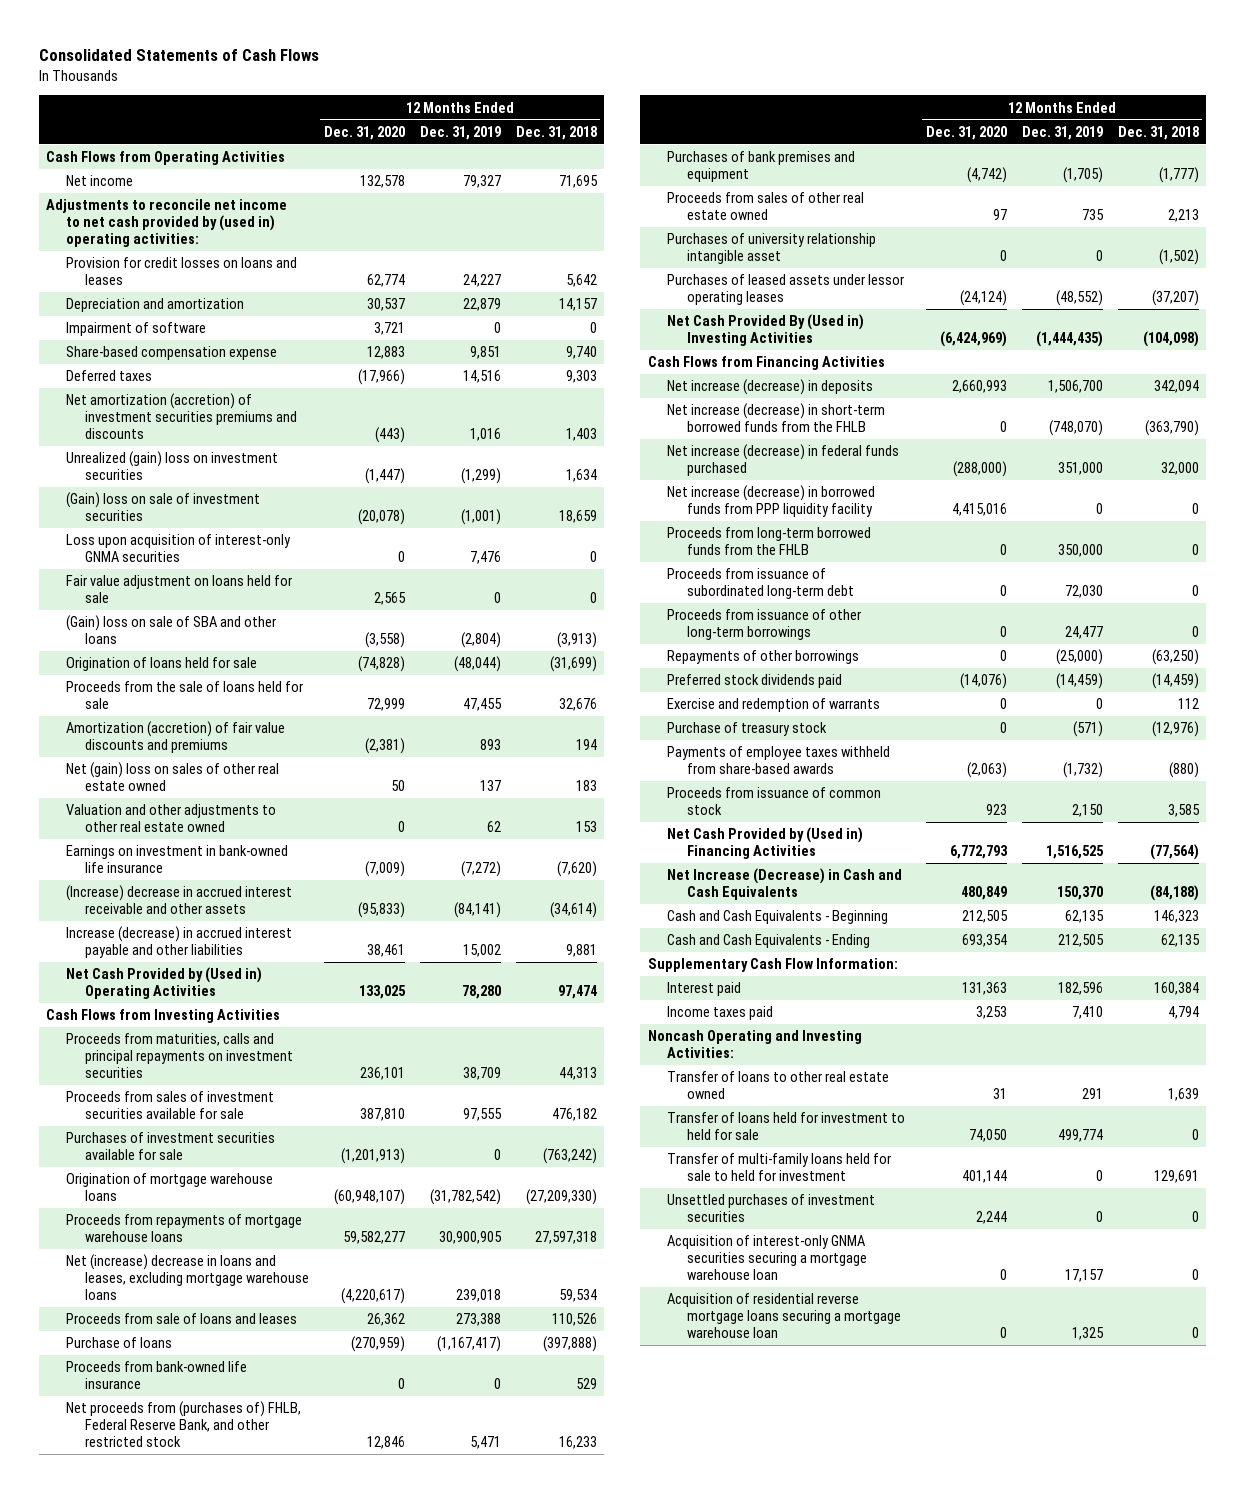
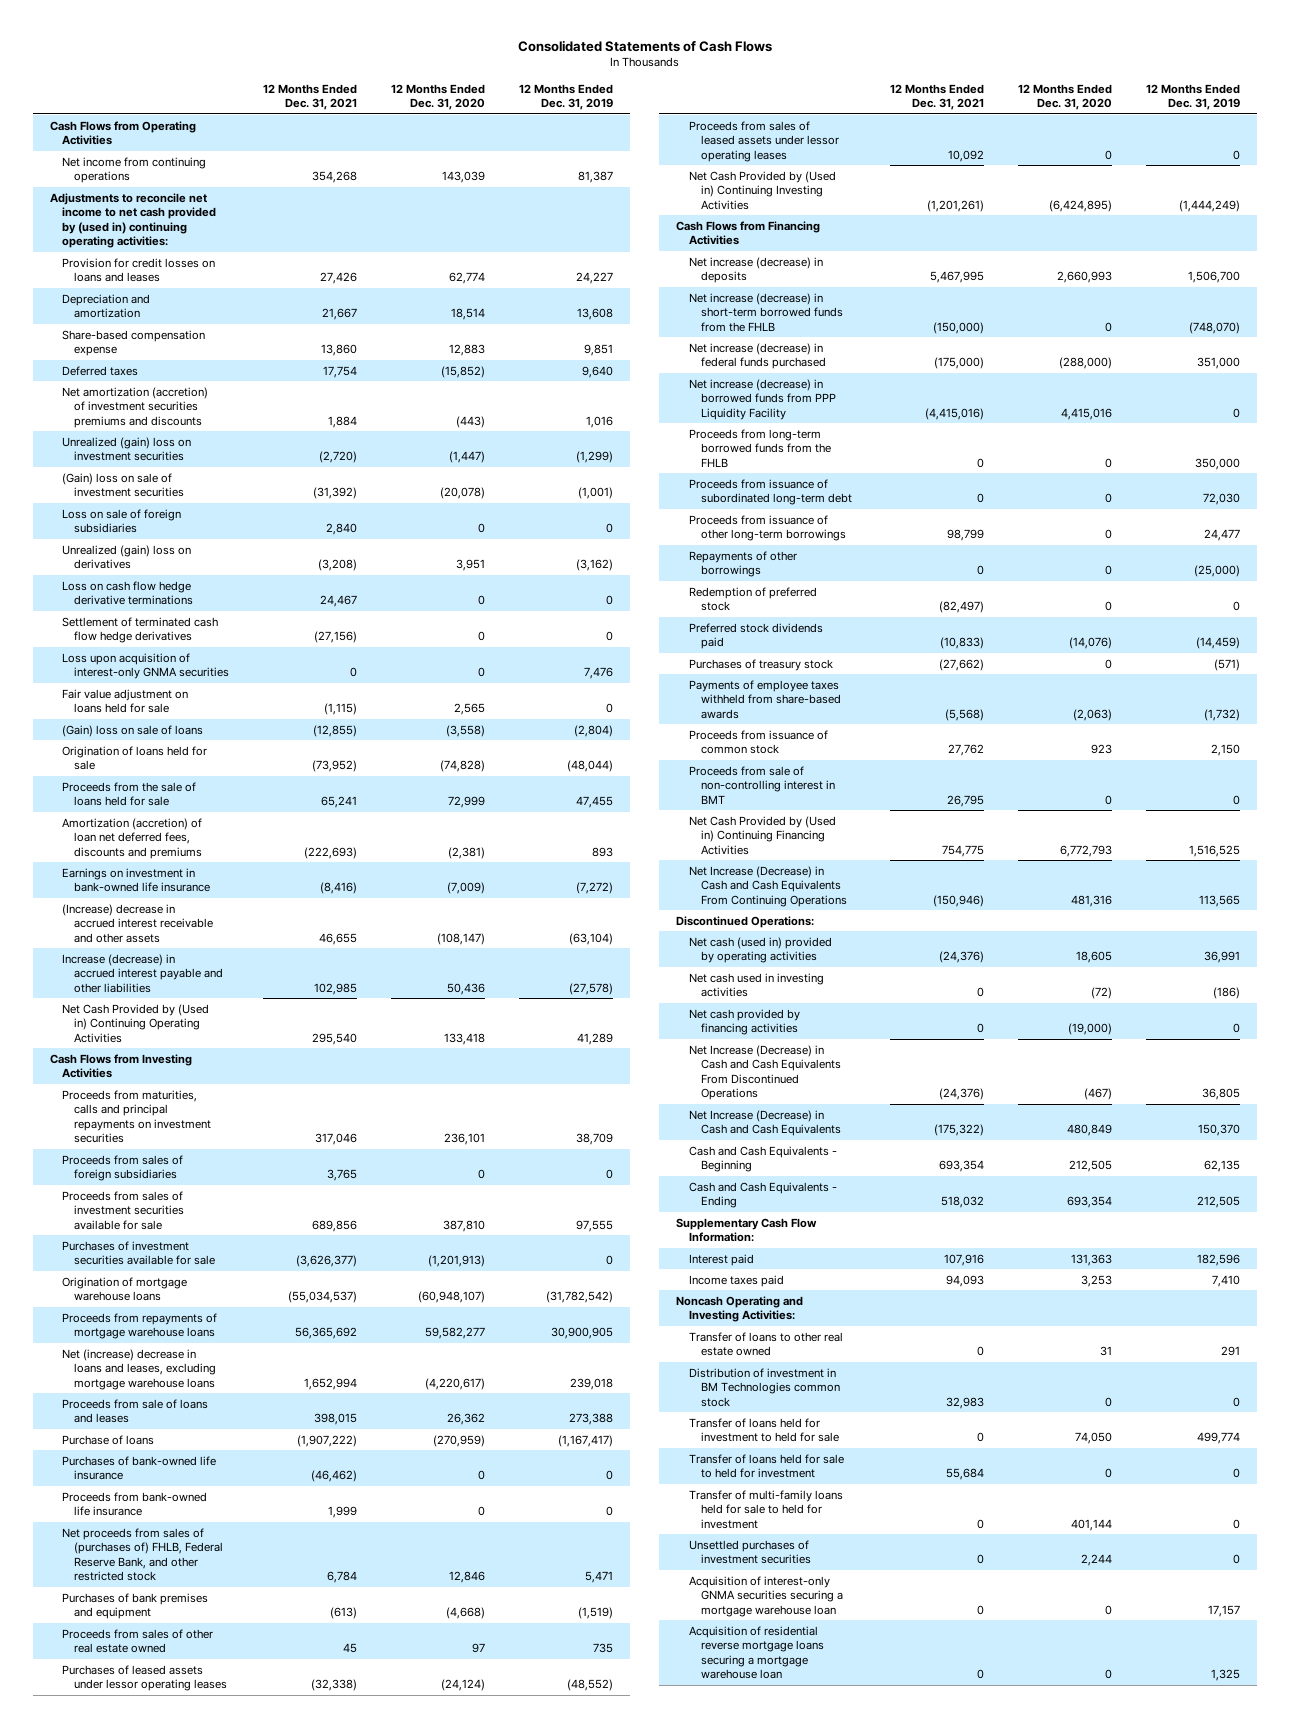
- | 12 Months Ended Dec. 31, 2020 | 12 Months Ended Dec. 31, 2019 | 12 Months Ended Dec. 31, 2018
+ | 12 Months Ended Dec. 31, 2021 | 12 Months Ended Dec. 31, 2020 | 12 Months Ended Dec. 31, 2019
- Net income | 132,578 | 79,327 | 71,695
- Adjustments to reconcile net income to net cash provided by (used in) operating activities:
+ Net income from continuing operations | 354,268 | 143,039 | 81,387
+ Adjustments to reconcile net income to net cash provided by (used in) continuing operating activities:
- Depreciation and amortization | 30,537 | 22,879 | 14,157
- Impairment of software | 3,721 | 0 | 0
+ Depreciation and amortization | 21,667 | 18,514 | 13,608
- Deferred taxes | (17,966) | 14,516 | 9,303
+ Deferred taxes | 17,754 | (15,852) | 9,640
+ Loss on sale of foreign subsidiaries | 2,840 | 0 | 0
+ Unrealized (gain) loss on derivatives | (3,208) | 3,951 | (3,162)
+ Loss on cash flow hedge derivative terminations | 24,467 | 0 | 0
+ Settlement of terminated cash flow hedge derivatives | (27,156) | 0 | 0
- (Gain) loss on sale of SBA and other loans | (3,558) | (2,804) | (3,913)
+ (Gain) loss on sale of loans | (12,855) | (3,558) | (2,804)
- Amortization (accretion) of fair value discounts and premiums | (2,381) | 893 | 194
- Net (gain) loss on sales of other real estate owned | 50 | 137 | 183
- Valuation and other adjustments to other real estate owned | 0 | 62 | 153
+ Amortization (accretion) of loan net deferred fees, discounts and premiums | (222,693) | (2,381) | 893
- (Increase) decrease in accrued interest receivable and other assets | (95,833) | (84,141) | (34,614)
- Increase (decrease) in accrued interest payable and other liabilities | 38,461 | 15,002 | 9,881
- Net Cash Provided by (Used in) Operating Activities | 133,025 | 78,280 | 97,474
+ (Increase) decrease in accrued interest receivable and other assets | 46,655 | (108,147) | (63,104)
+ Increase (decrease) in accrued interest payable and other liabilities | 102,985 | 50,436 | (27,578)
+ Net Cash Provided by (Used in) Continuing Operating Activities | 295,540 | 133,418 | 41,289
+ Proceeds from sales of foreign subsidiaries | 3,765 | 0 | 0
+ Purchases of bank-owned life insurance | (46,462) | 0 | 0
- Net proceeds from (purchases of) FHLB, Federal Reserve Bank, and other restricted stock | 12,846 | 5,471 | 16,233
- Purchases of bank premises and equipment | (4,742) | (1,705) | (1,777)
+ Net proceeds from sales of (purchases of) FHLB, Federal Reserve Bank, and other restricted stock | 6,784 | 12,846 | 5,471
+ Purchases of bank premises and equipment | (613) | (4,668) | (1,519)
- Purchases of university relationship intangible asset | 0 | 0 | (1,502)
- Net Cash Provided By (Used in) Investing Activities | (6,424,969) | (1,444,435) | (104,098)
+ Proceeds from sales of leased assets under lessor operating leases | 10,092 | 0 | 0
+ Net Cash Provided by (Used in) Continuing Investing Activities | (1,201,261) | (6,424,895) | (1,444,249)
- Net increase (decrease) in borrowed funds from PPP liquidity facility | 4,415,016 | 0 | 0
+ Net increase (decrease) in borrowed funds from PPP Liquidity Facility | (4,415,016) | 4,415,016 | 0
+ Redemption of preferred stock | (82,497) | 0 | 0
- Exercise and redemption of warrants | 0 | 0 | 112
- Purchase of treasury stock | 0 | (571) | (12,976)
+ Purchases of treasury stock | (27,662) | 0 | (571)
- Net Cash Provided by (Used in) Financing Activities | 6,772,793 | 1,516,525 | (77,564)
+ Proceeds from sale of non-controlling interest in BMT | 26,795 | 0 | 0
+ Net Cash Provided by (Used in) Continuing Financing Activities | 754,775 | 6,772,793 | 1,516,525
+ Net Increase (Decrease) in Cash and Cash Equivalents From Continuing Operations | (150,946) | 481,316 | 113,565
+ Discontinued Operations:
+ Net cash (used in) provided by operating activities | (24,376) | 18,605 | 36,991
+ Net cash used in investing activities | 0 | (72) | (186)
+ Net cash provided by financing activities | 0 | (19,000) | 0
+ Net Increase (Decrease) in Cash and Cash Equivalents From Discontinued Operations | (24,376) | (467) | 36,805
+ Distribution of investment in BM Technologies common stock | 32,983 | 0 | 0
+ Transfer of loans held for sale to held for investment | 55,684 | 0 | 0

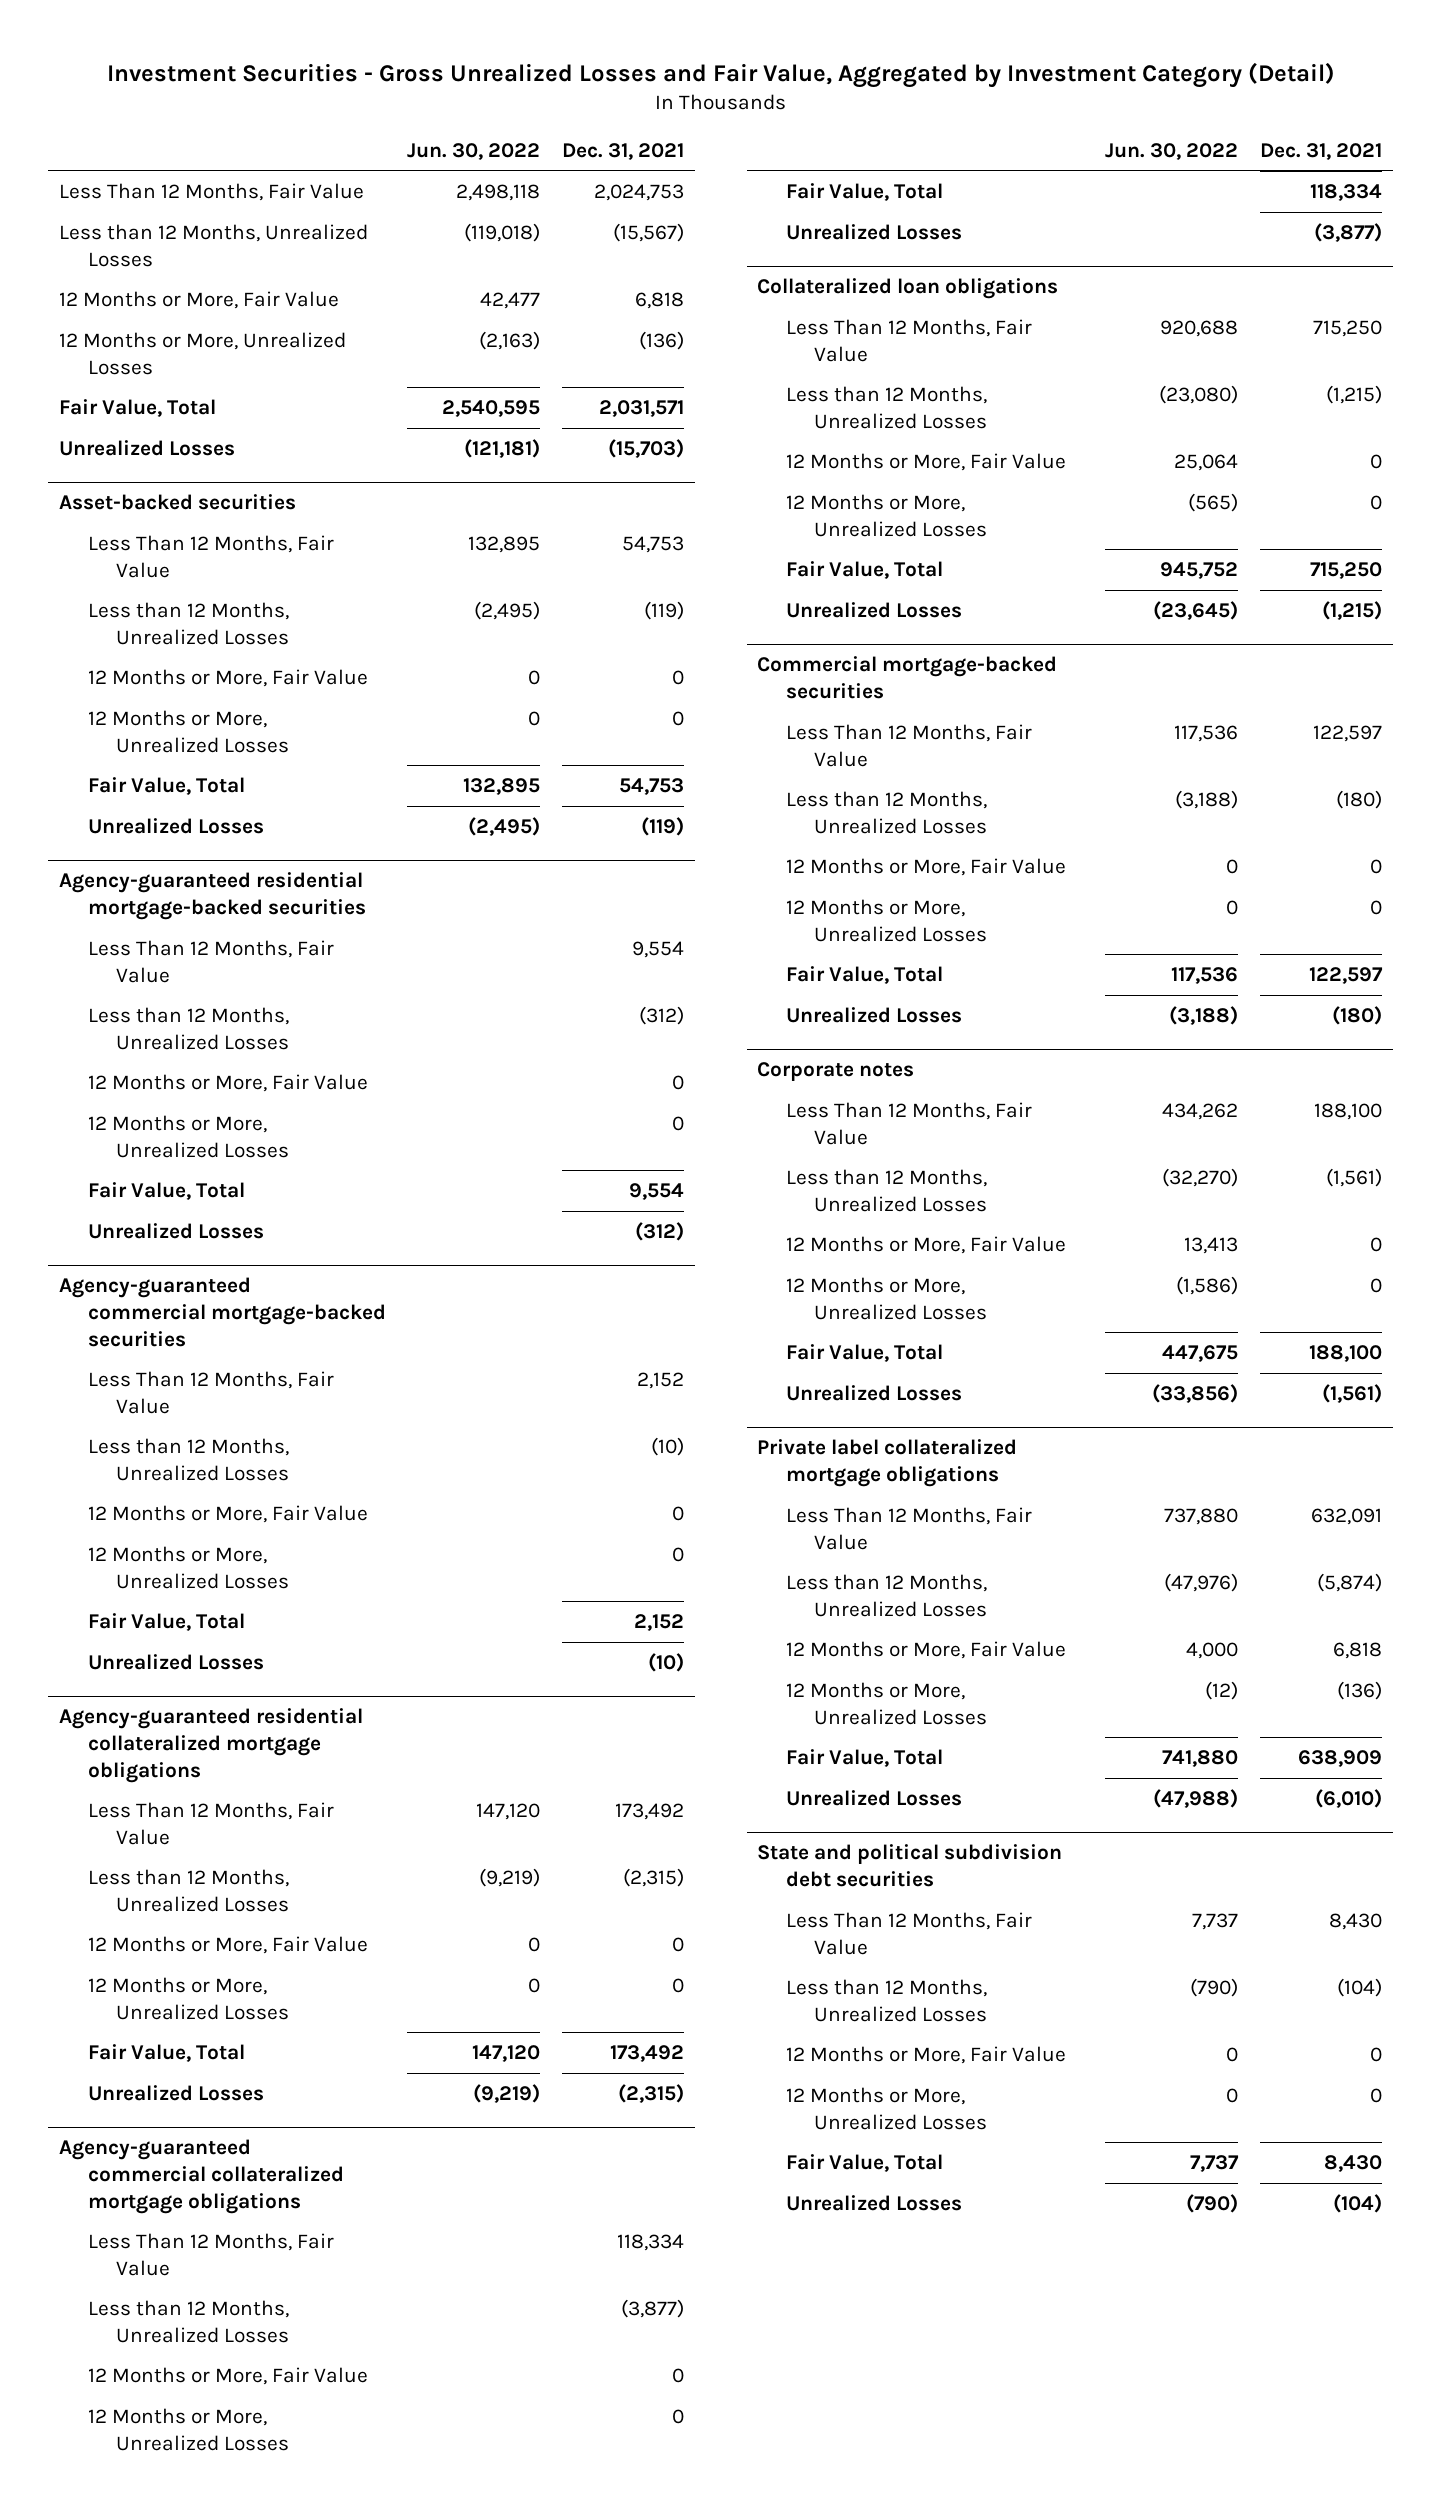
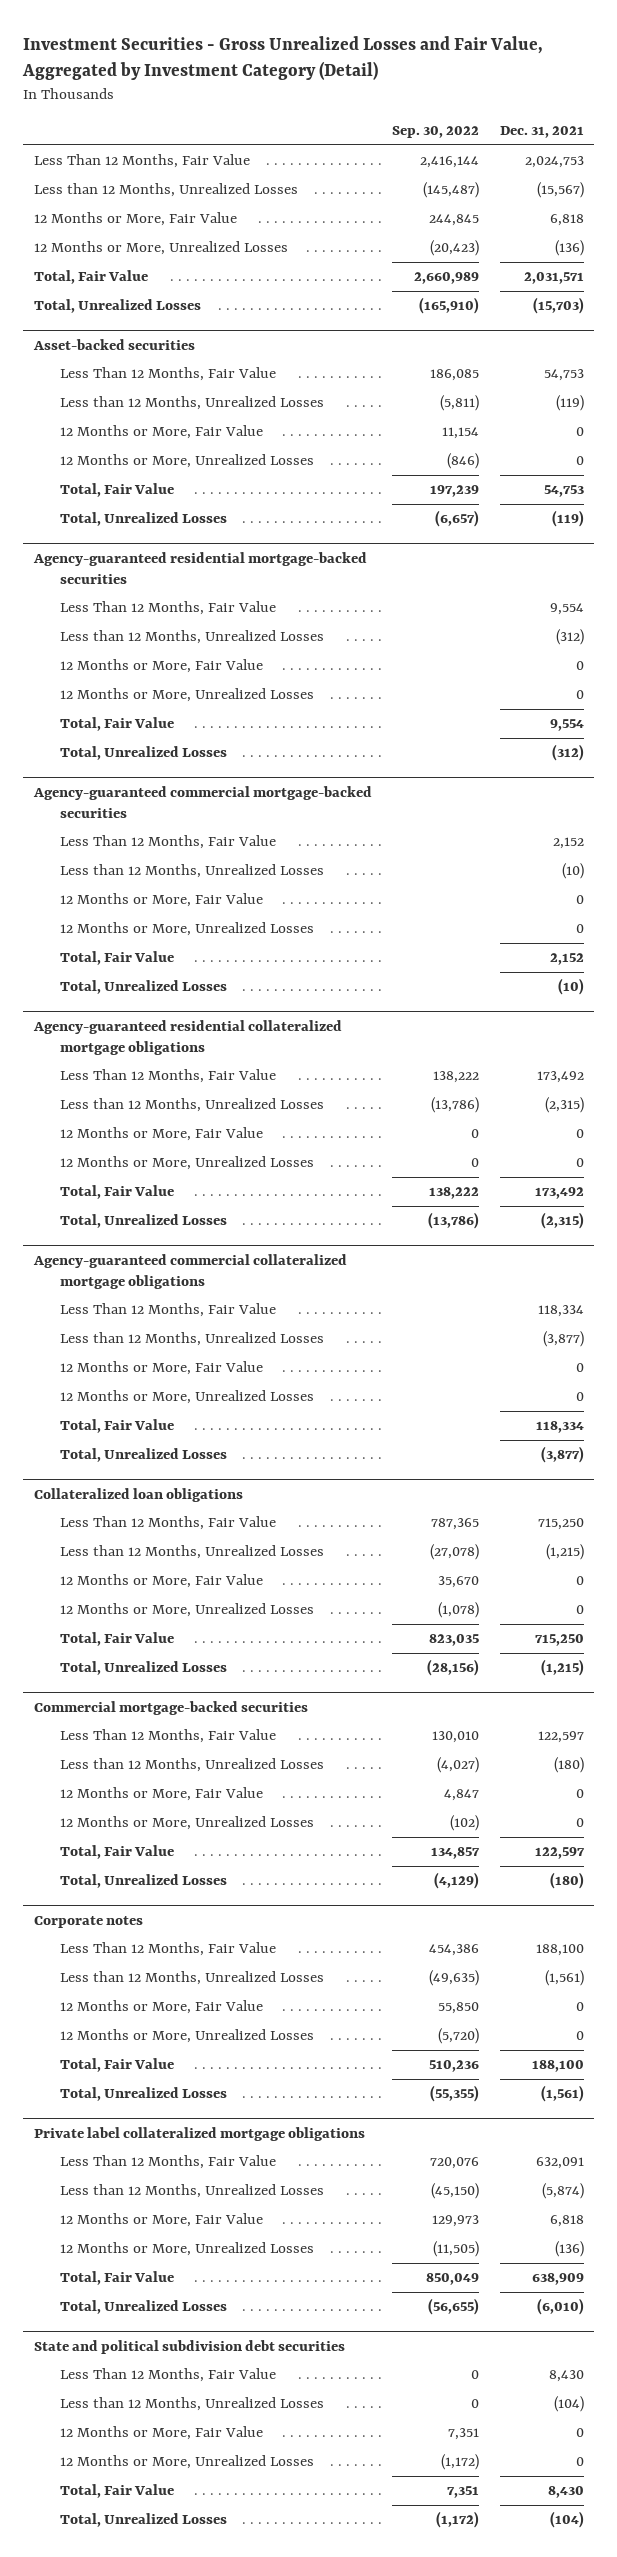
- | Jun. 30, 2022 | Dec. 31, 2021
+ | Sep. 30, 2022 | Dec. 31, 2021
- Fair Value, Total | 2,540,595 | 2,031,571
- Unrealized Losses | (121,181) | (15,703)
+ Total, Fair Value | 2,660,989 | 2,031,571
+ Total, Unrealized Losses | (165,910) | (15,703)
@ Asset-backed securities
- Fair Value, Total | 132,895 | 54,753
- Unrealized Losses | (2,495) | (119)
+ Total, Fair Value | 197,239 | 54,753
+ Total, Unrealized Losses | (6,657) | (119)
@ Agency-guaranteed residential mortgage-backed securities
- Fair Value, Total | | 9,554
- Unrealized Losses | | (312)
+ Total, Fair Value | | 9,554
+ Total, Unrealized Losses | | (312)
@ Agency-guaranteed commercial mortgage-backed securities
- Fair Value, Total | | 2,152
- Unrealized Losses | | (10)
+ Total, Fair Value | | 2,152
+ Total, Unrealized Losses | | (10)
@ Agency-guaranteed residential collateralized mortgage obligations
- Fair Value, Total | 147,120 | 173,492
- Unrealized Losses | (9,219) | (2,315)
+ Total, Fair Value | 138,222 | 173,492
+ Total, Unrealized Losses | (13,786) | (2,315)
@ Agency-guaranteed commercial collateralized mortgage obligations
- Fair Value, Total | | 118,334
- Unrealized Losses | | (3,877)
+ Total, Fair Value | | 118,334
+ Total, Unrealized Losses | | (3,877)
@ Collateralized loan obligations
- Fair Value, Total | 945,752 | 715,250
- Unrealized Losses | (23,645) | (1,215)
+ Total, Fair Value | 823,035 | 715,250
+ Total, Unrealized Losses | (28,156) | (1,215)
@ Commercial mortgage-backed securities
- Fair Value, Total | 117,536 | 122,597
- Unrealized Losses | (3,188) | (180)
+ Total, Fair Value | 134,857 | 122,597
+ Total, Unrealized Losses | (4,129) | (180)
@ Corporate notes
- Fair Value, Total | 447,675 | 188,100
- Unrealized Losses | (33,856) | (1,561)
+ Total, Fair Value | 510,236 | 188,100
+ Total, Unrealized Losses | (55,355) | (1,561)
@ Private label collateralized mortgage obligations
- Fair Value, Total | 741,880 | 638,909
- Unrealized Losses | (47,988) | (6,010)
+ Total, Fair Value | 850,049 | 638,909
+ Total, Unrealized Losses | (56,655) | (6,010)
@ State and political subdivision debt securities
- Fair Value, Total | 7,737 | 8,430
- Unrealized Losses | (790) | (104)
+ Total, Fair Value | 7,351 | 8,430
+ Total, Unrealized Losses | (1,172) | (104)

